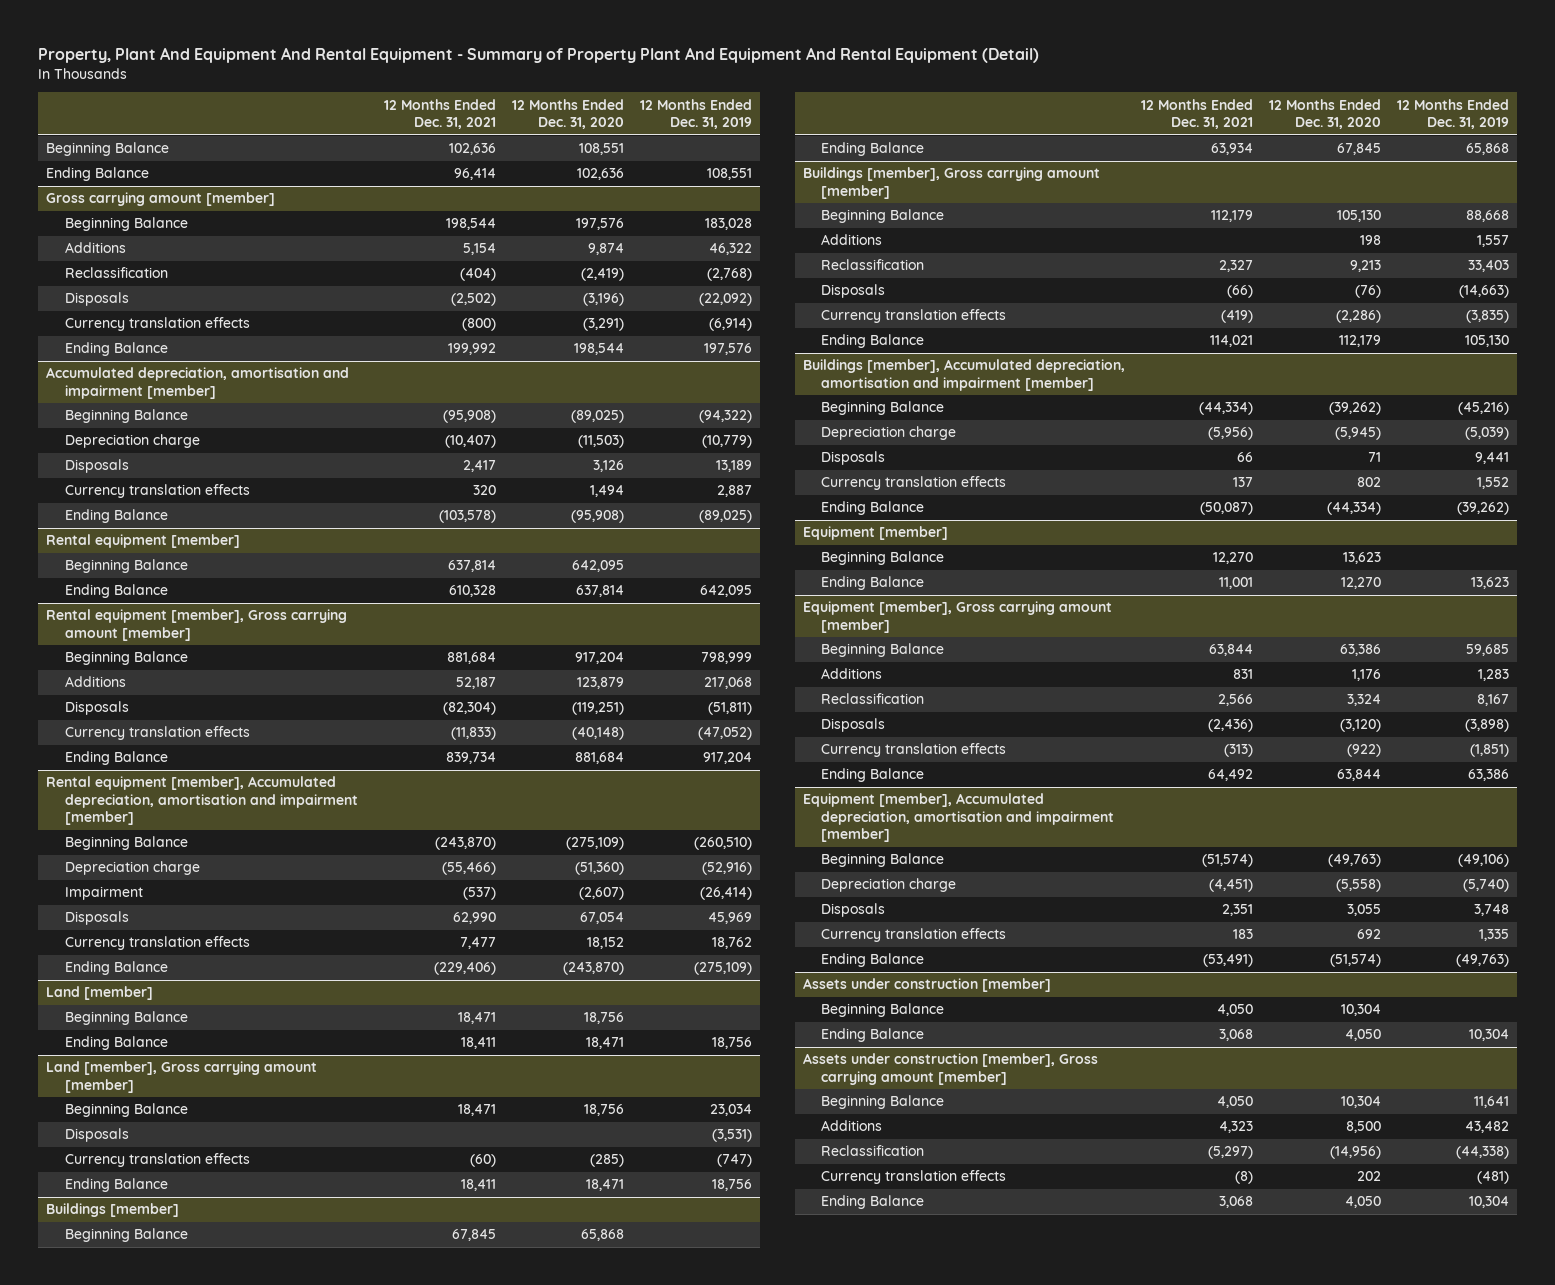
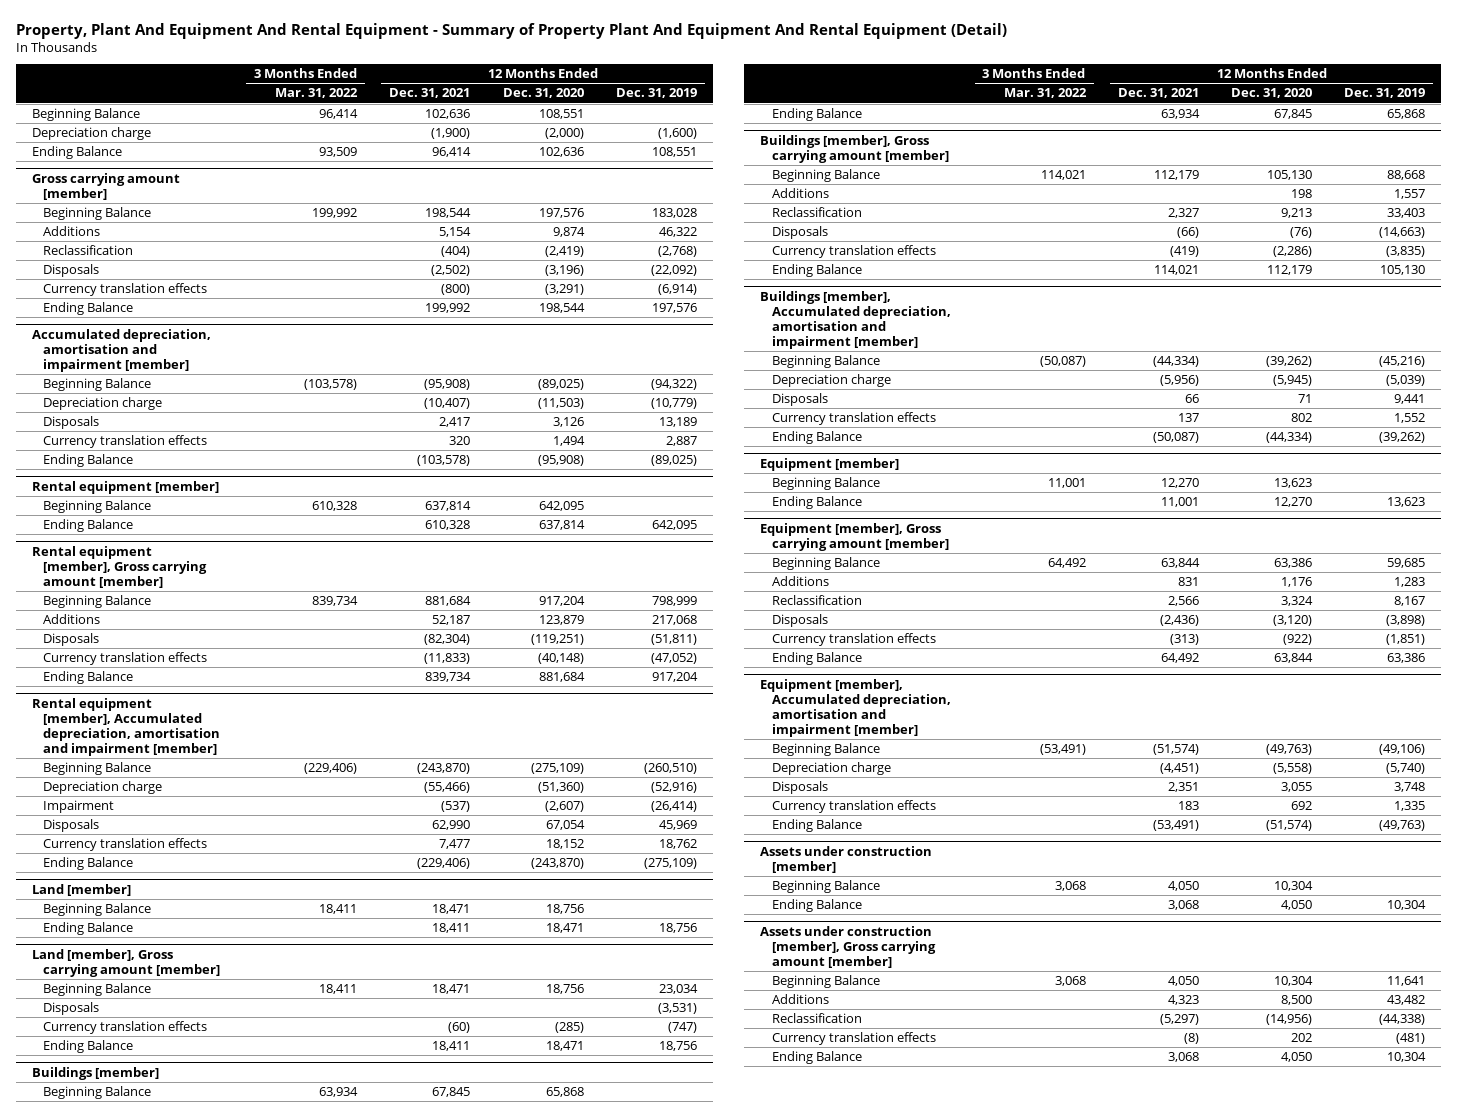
- | 12 Months Ended Dec. 31, 2021 | 12 Months Ended Dec. 31, 2020 | 12 Months Ended Dec. 31, 2019
+ | 3 Months Ended Mar. 31, 2022 | 12 Months Ended Dec. 31, 2021 | 12 Months Ended Dec. 31, 2020 | 12 Months Ended Dec. 31, 2019
+ Depreciation charge | | (1,900) | (2,000) | (1,600)

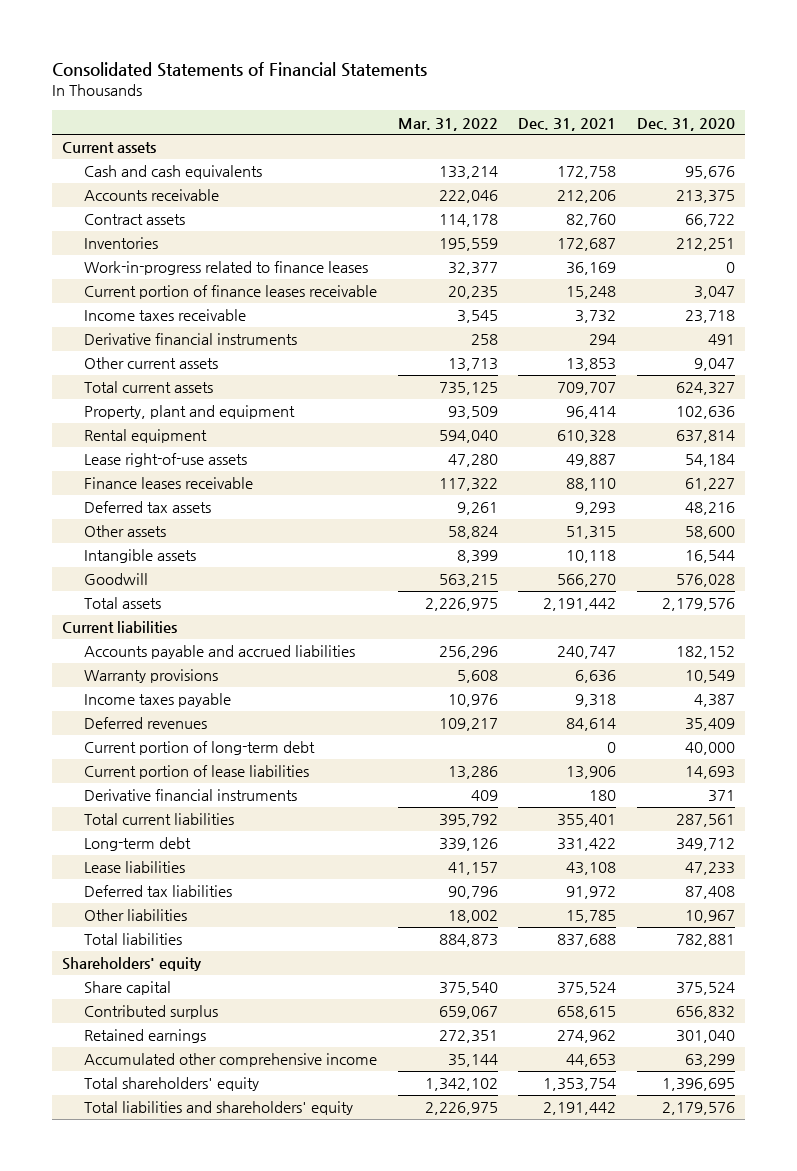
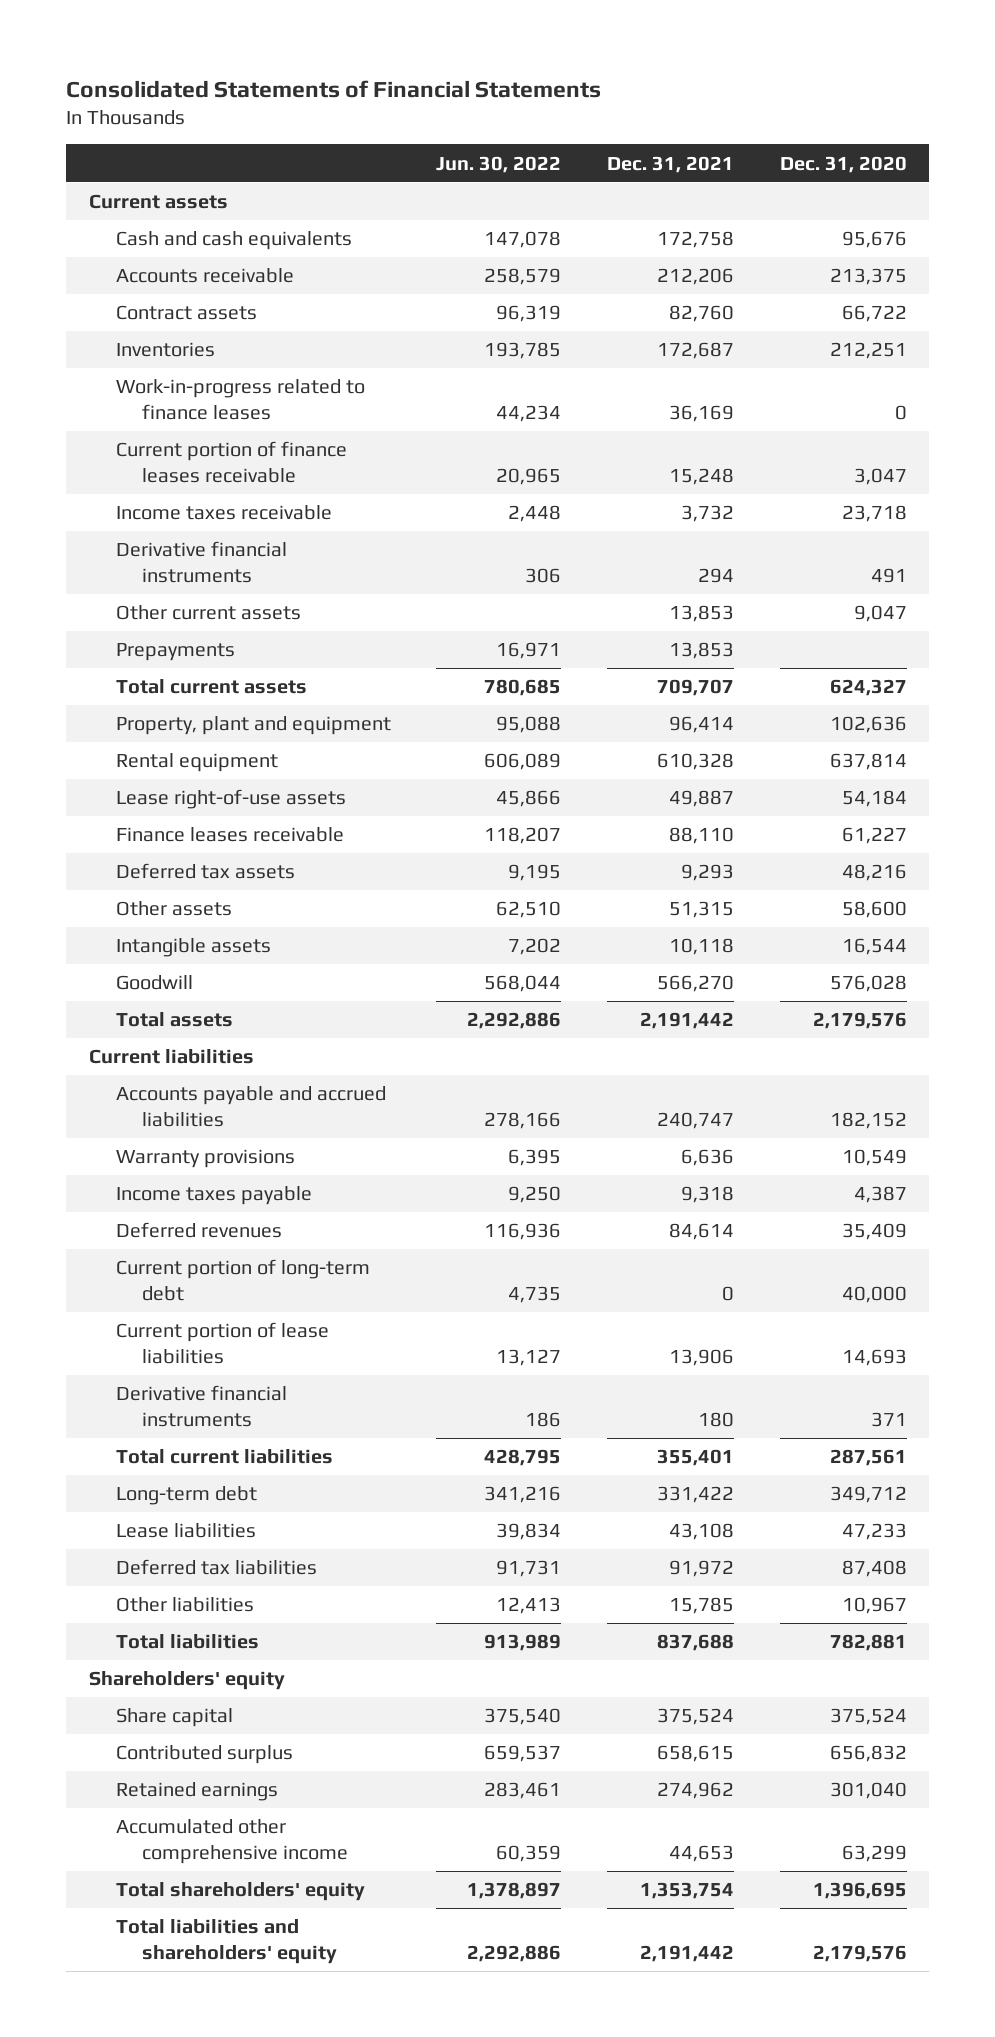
- | Mar. 31, 2022 | Dec. 31, 2021 | Dec. 31, 2020
+ | Jun. 30, 2022 | Dec. 31, 2021 | Dec. 31, 2020
+ Prepayments | 16,971 | 13,853 |

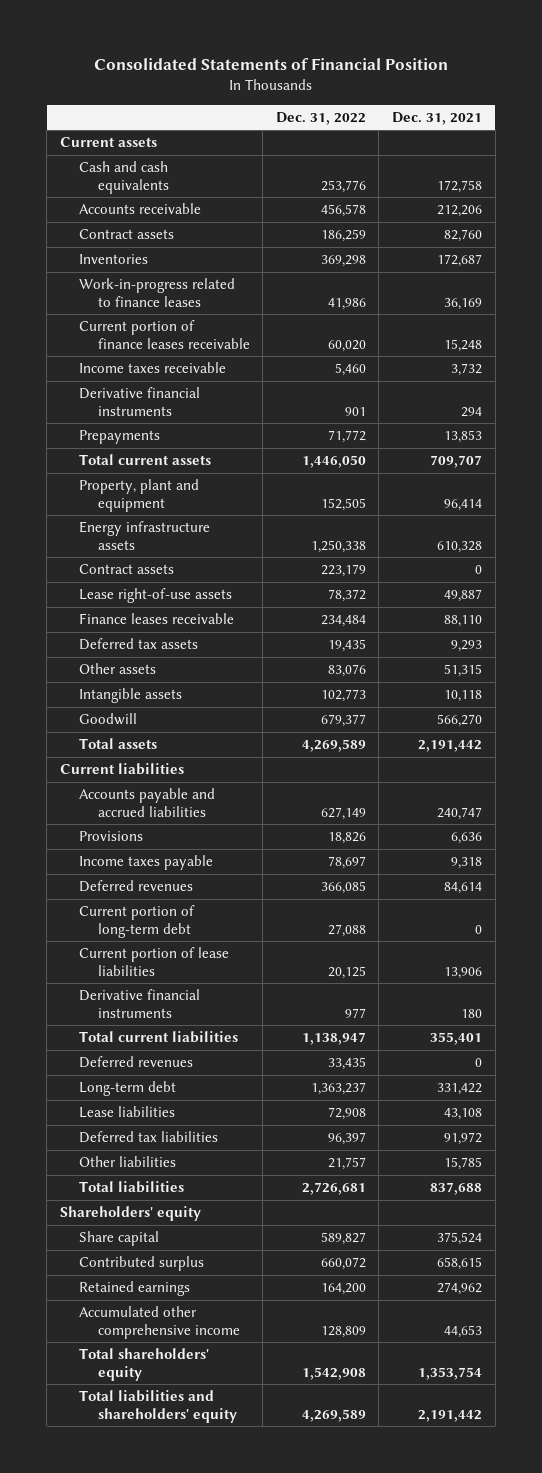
- Consolidated Statements of Financial Statements
+ Consolidated Statements of Financial Position
- | Jun. 30, 2022 | Dec. 31, 2021 | Dec. 31, 2020
+ | Dec. 31, 2022 | Dec. 31, 2021
- Other current assets | | 13,853 | 9,047
- Rental equipment | 606,089 | 610,328 | 637,814
+ Energy infrastructure assets | 1,250,338 | 610,328
+ Contract assets | 223,179 | 0
- Warranty provisions | 6,395 | 6,636 | 10,549
+ Provisions | 18,826 | 6,636
+ Deferred revenues | 33,435 | 0

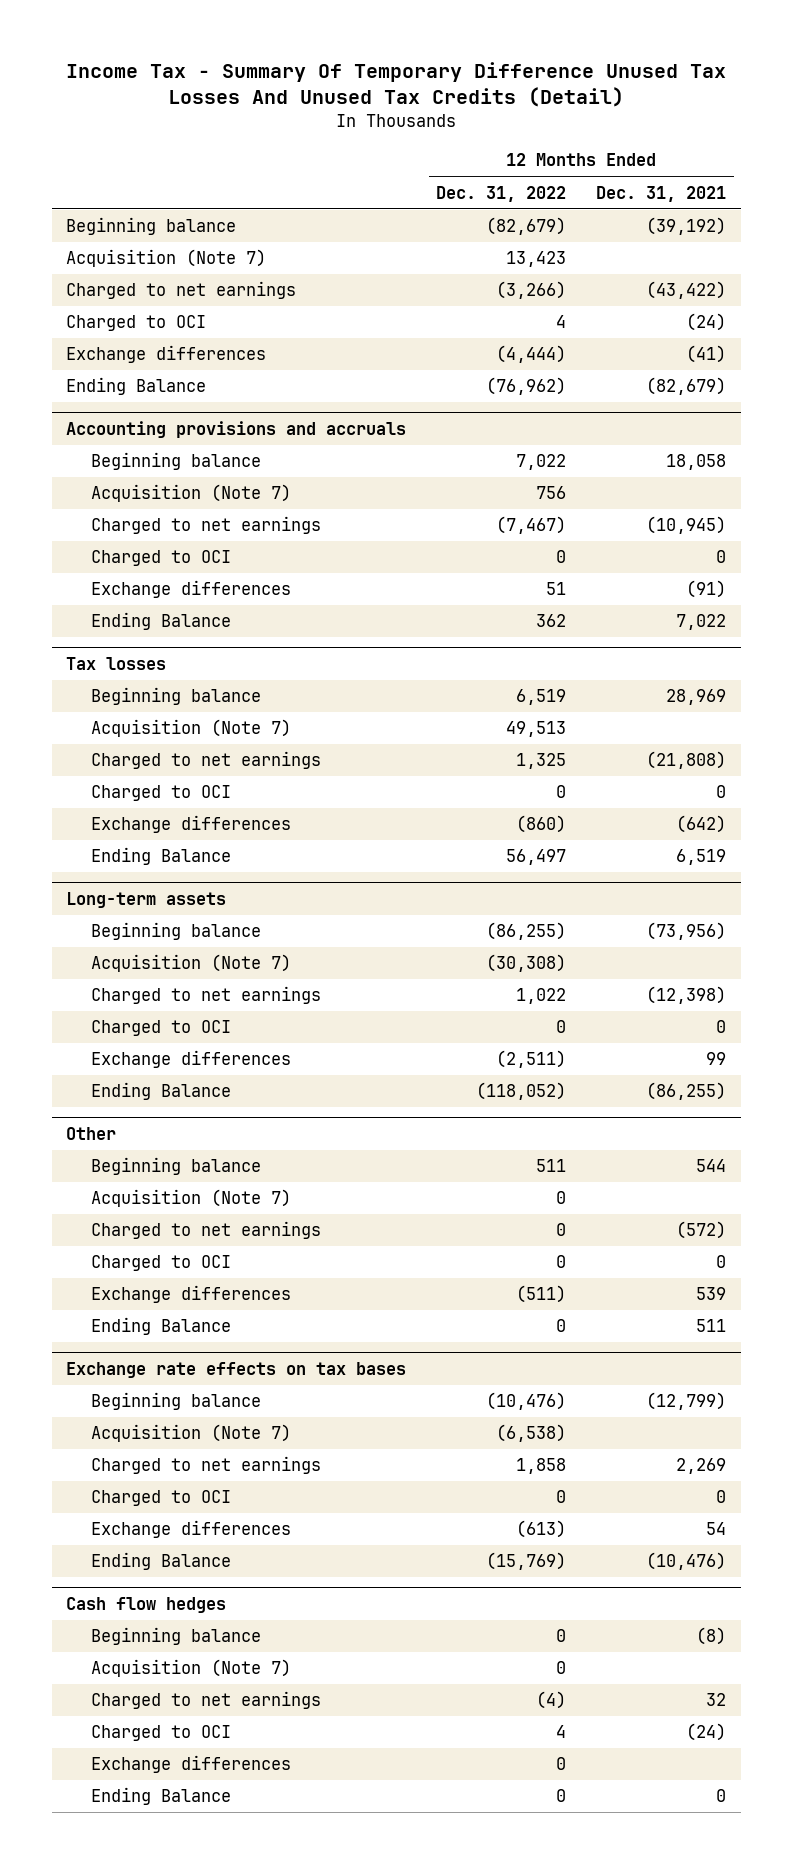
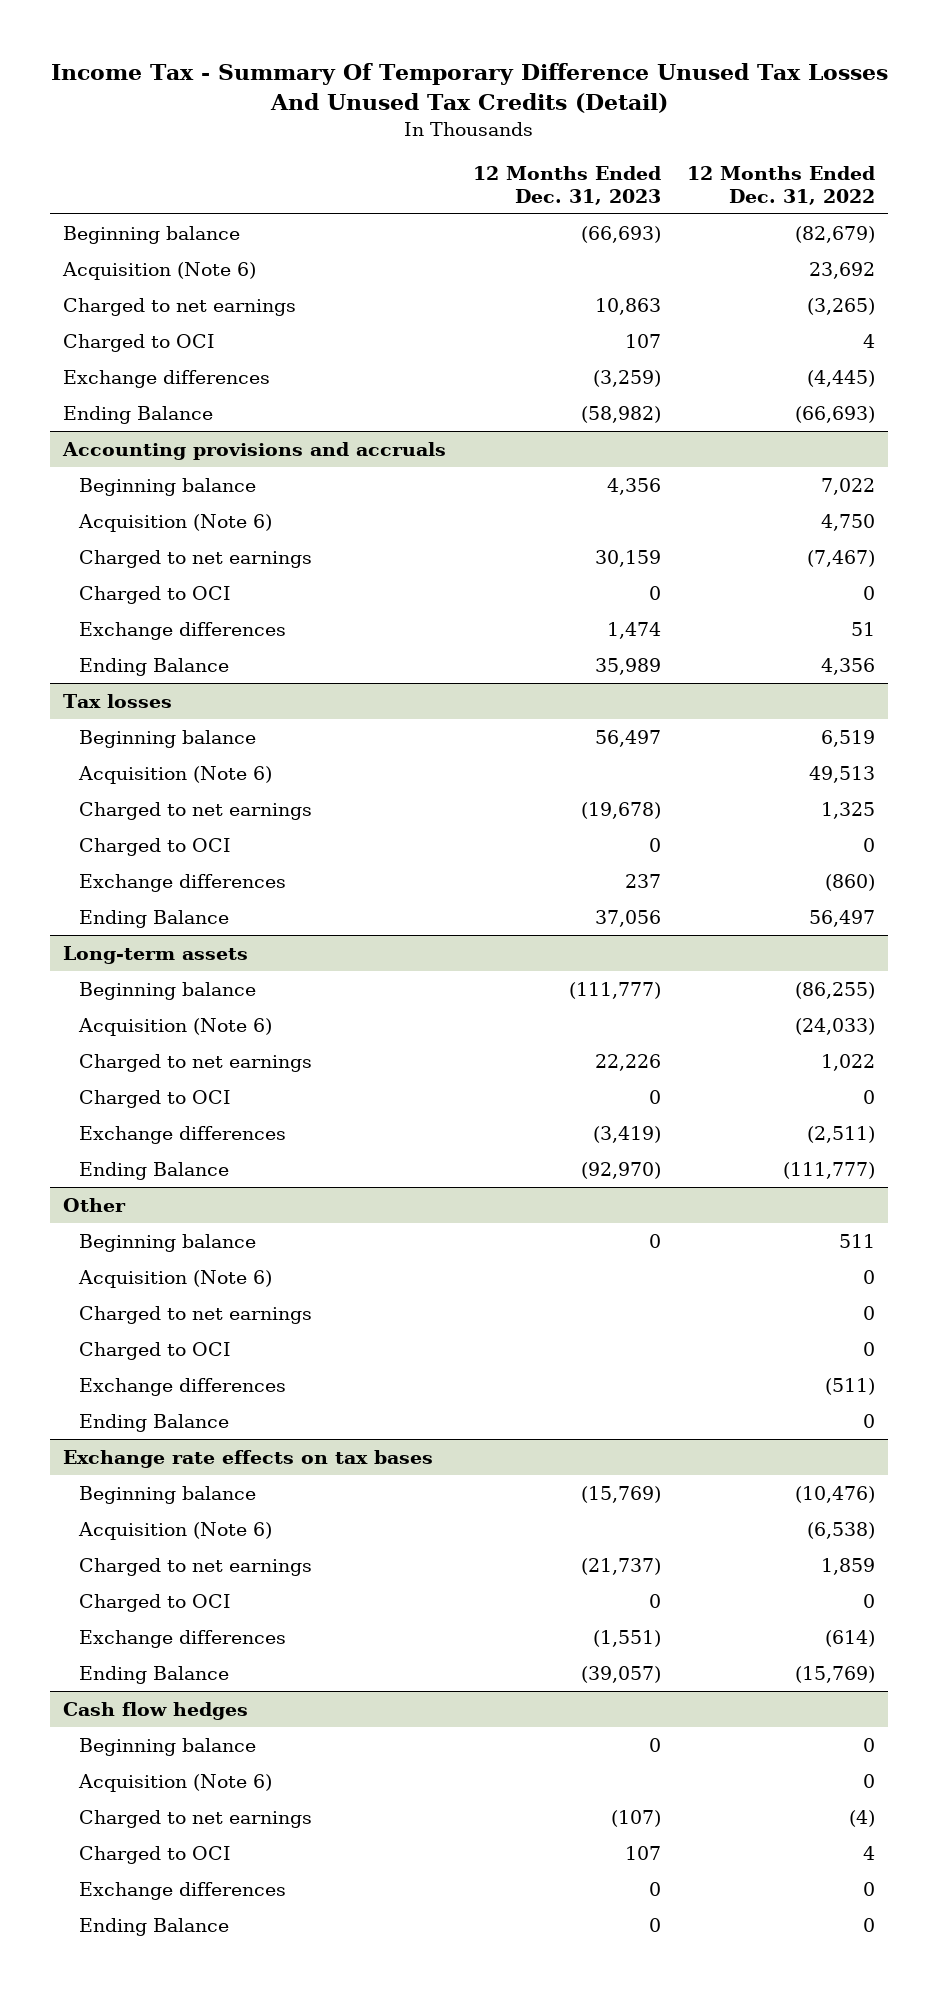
- | 12 Months Ended Dec. 31, 2022 | 12 Months Ended Dec. 31, 2021
+ | 12 Months Ended Dec. 31, 2023 | 12 Months Ended Dec. 31, 2022
- Acquisition (Note 7) | 13,423 |
- Charged to net earnings | (3,266) | (43,422)
+ Acquisition (Note 6) | | 23,692
+ Charged to net earnings | 10,863 | (3,265)
- Exchange differences | (4,444) | (41)
- Ending Balance | (76,962) | (82,679)
+ Exchange differences | (3,259) | (4,445)
+ Ending Balance | (58,982) | (66,693)
@ Accounting provisions and accruals
- Acquisition (Note 7) | 756 |
+ Acquisition (Note 6) | | 4,750
- Ending Balance | 362 | 7,022
+ Ending Balance | 35,989 | 4,356
@ Tax losses
- Acquisition (Note 7) | 49,513 |
+ Acquisition (Note 6) | | 49,513
@ Long-term assets
- Acquisition (Note 7) | (30,308) |
+ Acquisition (Note 6) | | (24,033)
- Ending Balance | (118,052) | (86,255)
+ Ending Balance | (92,970) | (111,777)
@ Other
- Acquisition (Note 7) | 0 |
+ Acquisition (Note 6) | | 0
@ Exchange rate effects on tax bases
- Acquisition (Note 7) | (6,538) |
- Charged to net earnings | 1,858 | 2,269
+ Acquisition (Note 6) | | (6,538)
+ Charged to net earnings | (21,737) | 1,859
- Exchange differences | (613) | 54
+ Exchange differences | (1,551) | (614)
@ Cash flow hedges
- Acquisition (Note 7) | 0 |
+ Acquisition (Note 6) | | 0

